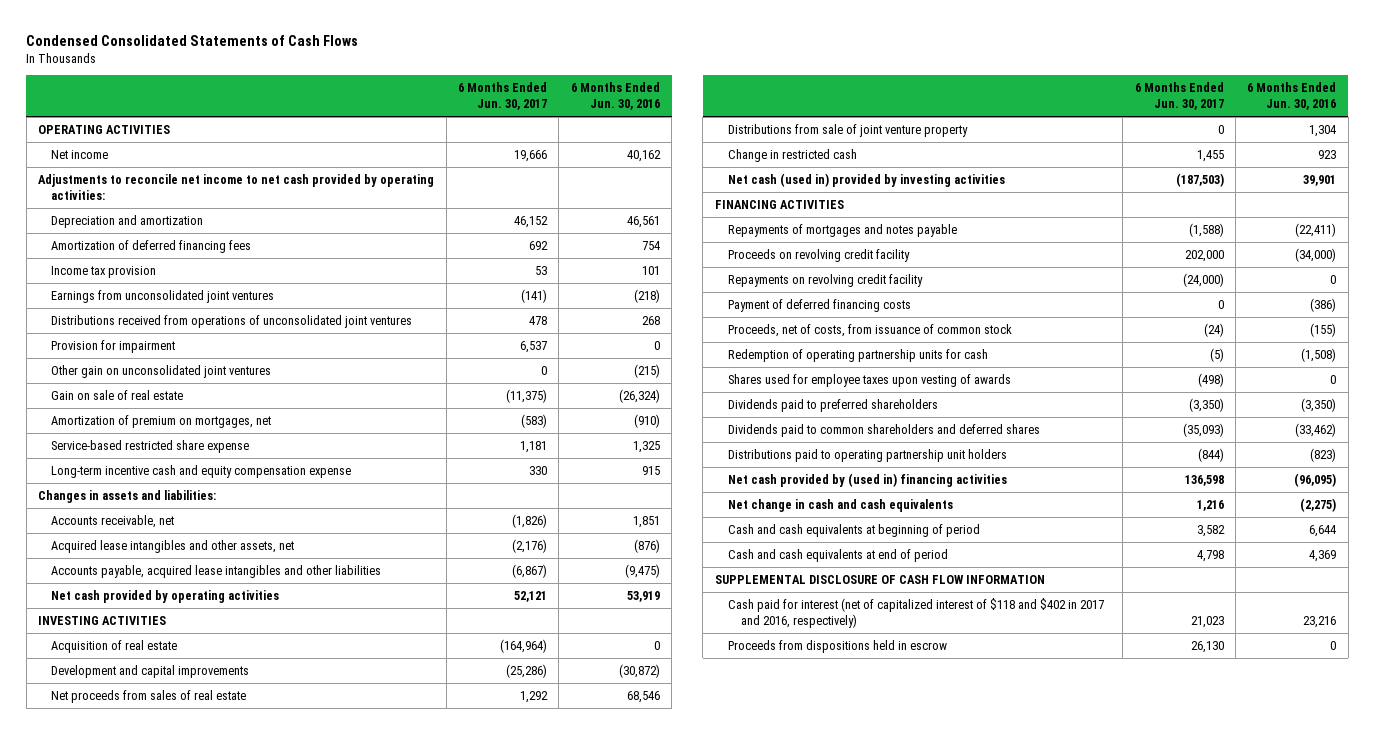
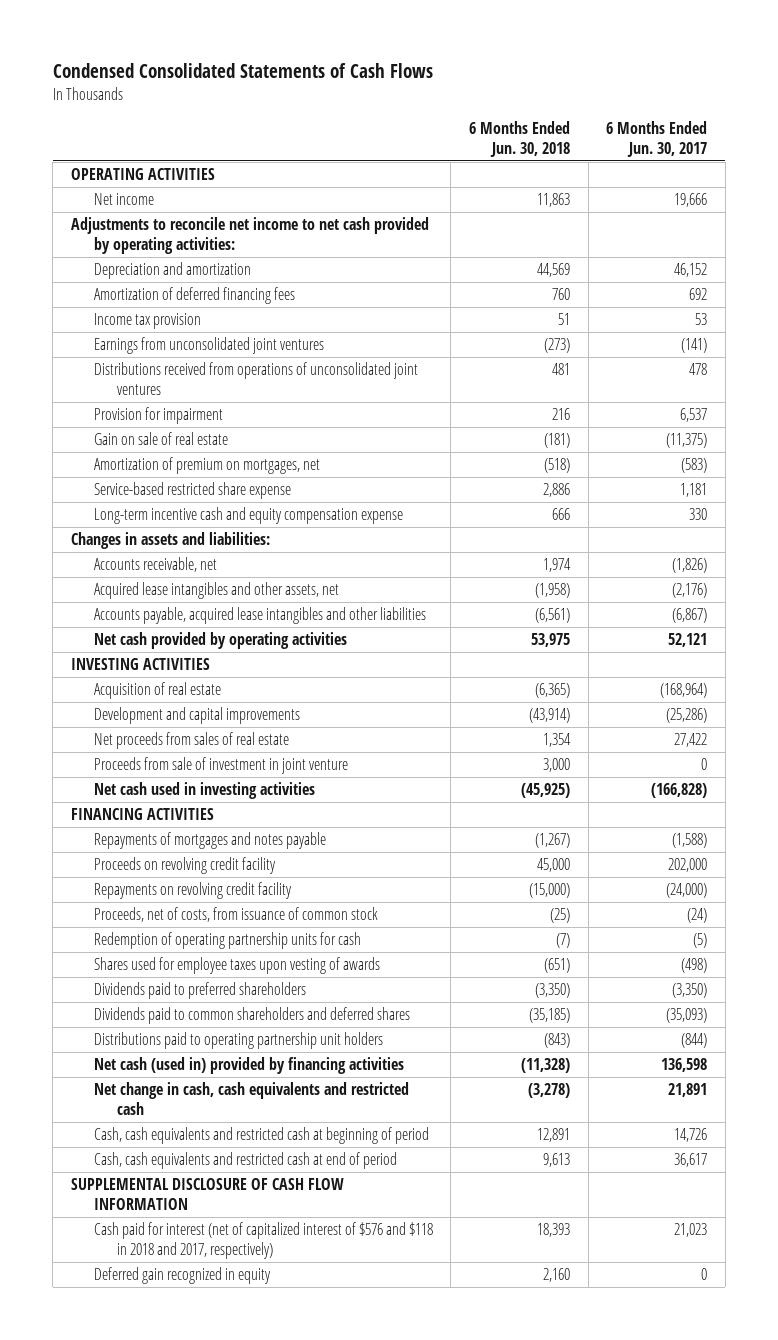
- | 6 Months Ended Jun. 30, 2017 | 6 Months Ended Jun. 30, 2016
+ | 6 Months Ended Jun. 30, 2018 | 6 Months Ended Jun. 30, 2017
- Other gain on unconsolidated joint ventures | 0 | (215)
- Acquisition of real estate | (164,964) | 0
+ Acquisition of real estate | (6,365) | (168,964)
- Net proceeds from sales of real estate | 1,292 | 68,546
- Distributions from sale of joint venture property | 0 | 1,304
- Change in restricted cash | 1,455 | 923
- Net cash (used in) provided by investing activities | (187,503) | 39,901
+ Net proceeds from sales of real estate | 1,354 | 27,422
+ Proceeds from sale of investment in joint venture | 3,000 | 0
+ Net cash used in investing activities | (45,925) | (166,828)
- Payment of deferred financing costs | 0 | (386)
- Net cash provided by (used in) financing activities | 136,598 | (96,095)
- Net change in cash and cash equivalents | 1,216 | (2,275)
- Cash and cash equivalents at beginning of period | 3,582 | 6,644
- Cash and cash equivalents at end of period | 4,798 | 4,369
+ Net cash (used in) provided by financing activities | (11,328) | 136,598
+ Net change in cash, cash equivalents and restricted cash | (3,278) | 21,891
+ Cash, cash equivalents and restricted cash at beginning of period | 12,891 | 14,726
+ Cash, cash equivalents and restricted cash at end of period | 9,613 | 36,617
- Cash paid for interest (net of capitalized interest of $118 and $402 in 2017 and 2016, respectively) | 21,023 | 23,216
- Proceeds from dispositions held in escrow | 26,130 | 0
+ Cash paid for interest (net of capitalized interest of $576 and $118 in 2018 and 2017, respectively) | 18,393 | 21,023
+ Deferred gain recognized in equity | 2,160 | 0

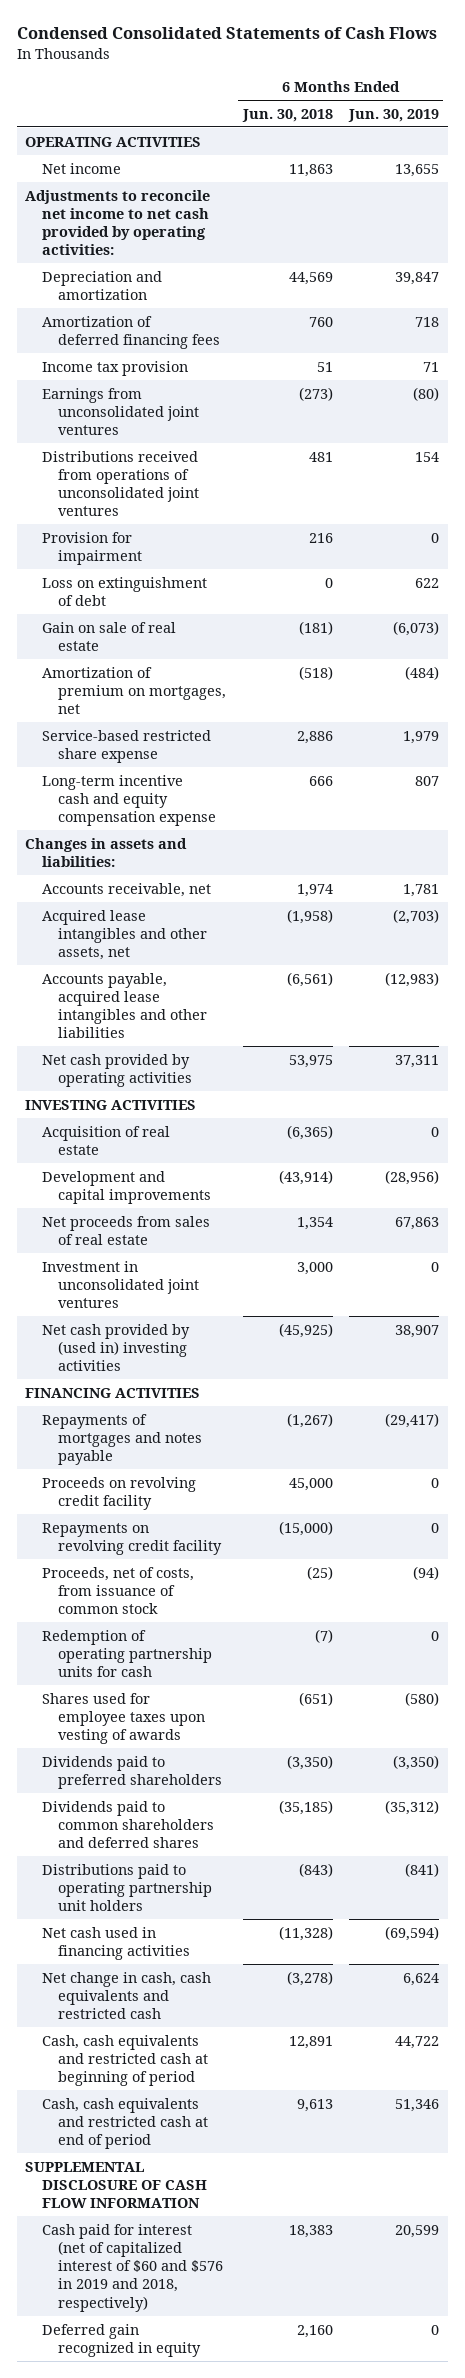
- | 6 Months Ended Jun. 30, 2018 | 6 Months Ended Jun. 30, 2017
+ | 6 Months Ended Jun. 30, 2018 | 6 Months Ended Jun. 30, 2019
+ Loss on extinguishment of debt | 0 | 622
- Proceeds from sale of investment in joint venture | 3,000 | 0
- Net cash used in investing activities | (45,925) | (166,828)
+ Investment in unconsolidated joint ventures | 3,000 | 0
+ Net cash provided by (used in) investing activities | (45,925) | 38,907
- Net cash (used in) provided by financing activities | (11,328) | 136,598
+ Net cash used in financing activities | (11,328) | (69,594)
- Cash paid for interest (net of capitalized interest of $576 and $118 in 2018 and 2017, respectively) | 18,393 | 21,023
+ Cash paid for interest (net of capitalized interest of $60 and $576 in 2019 and 2018, respectively) | 18,383 | 20,599

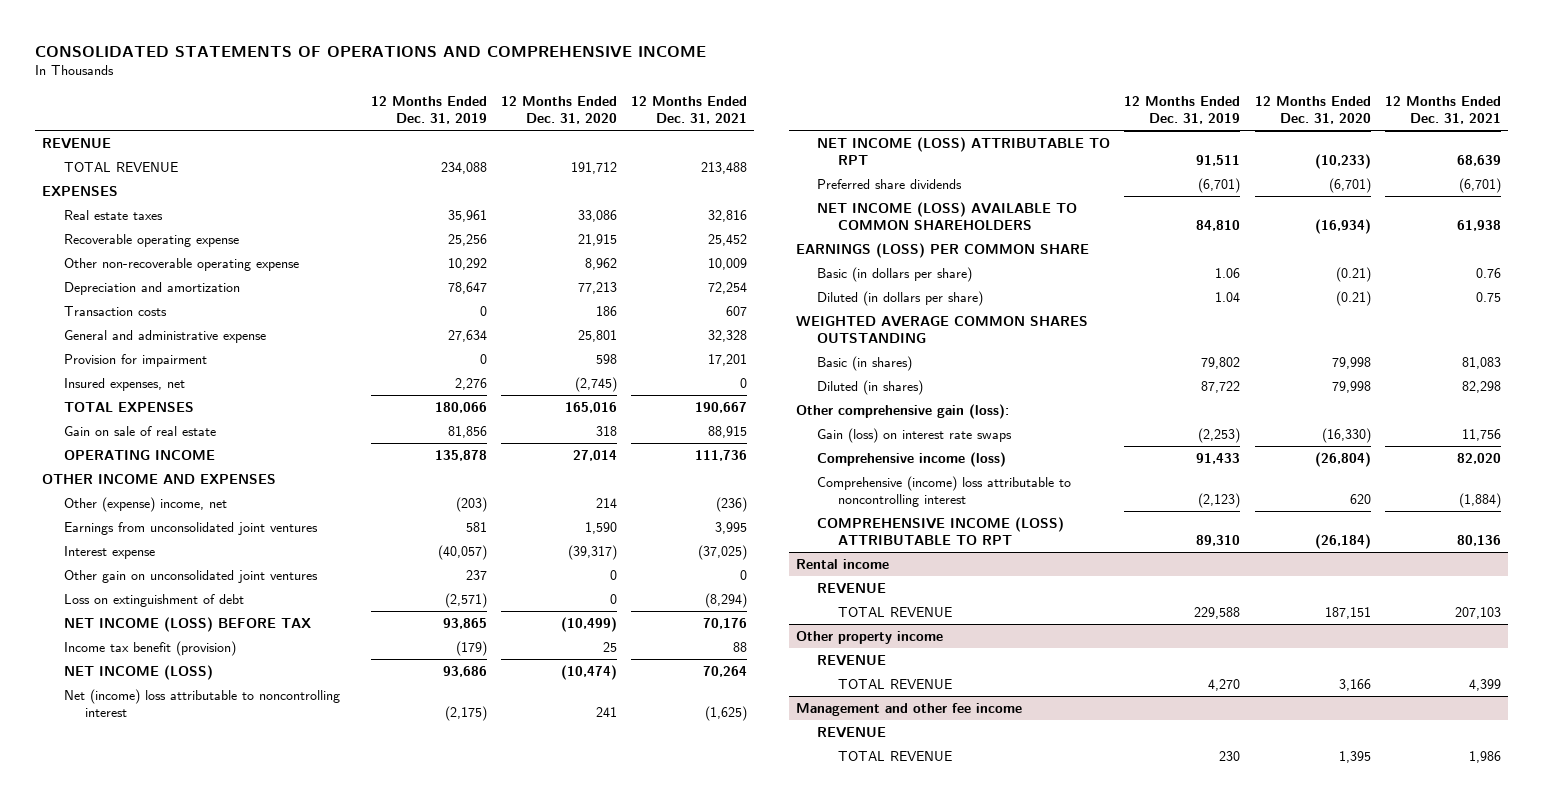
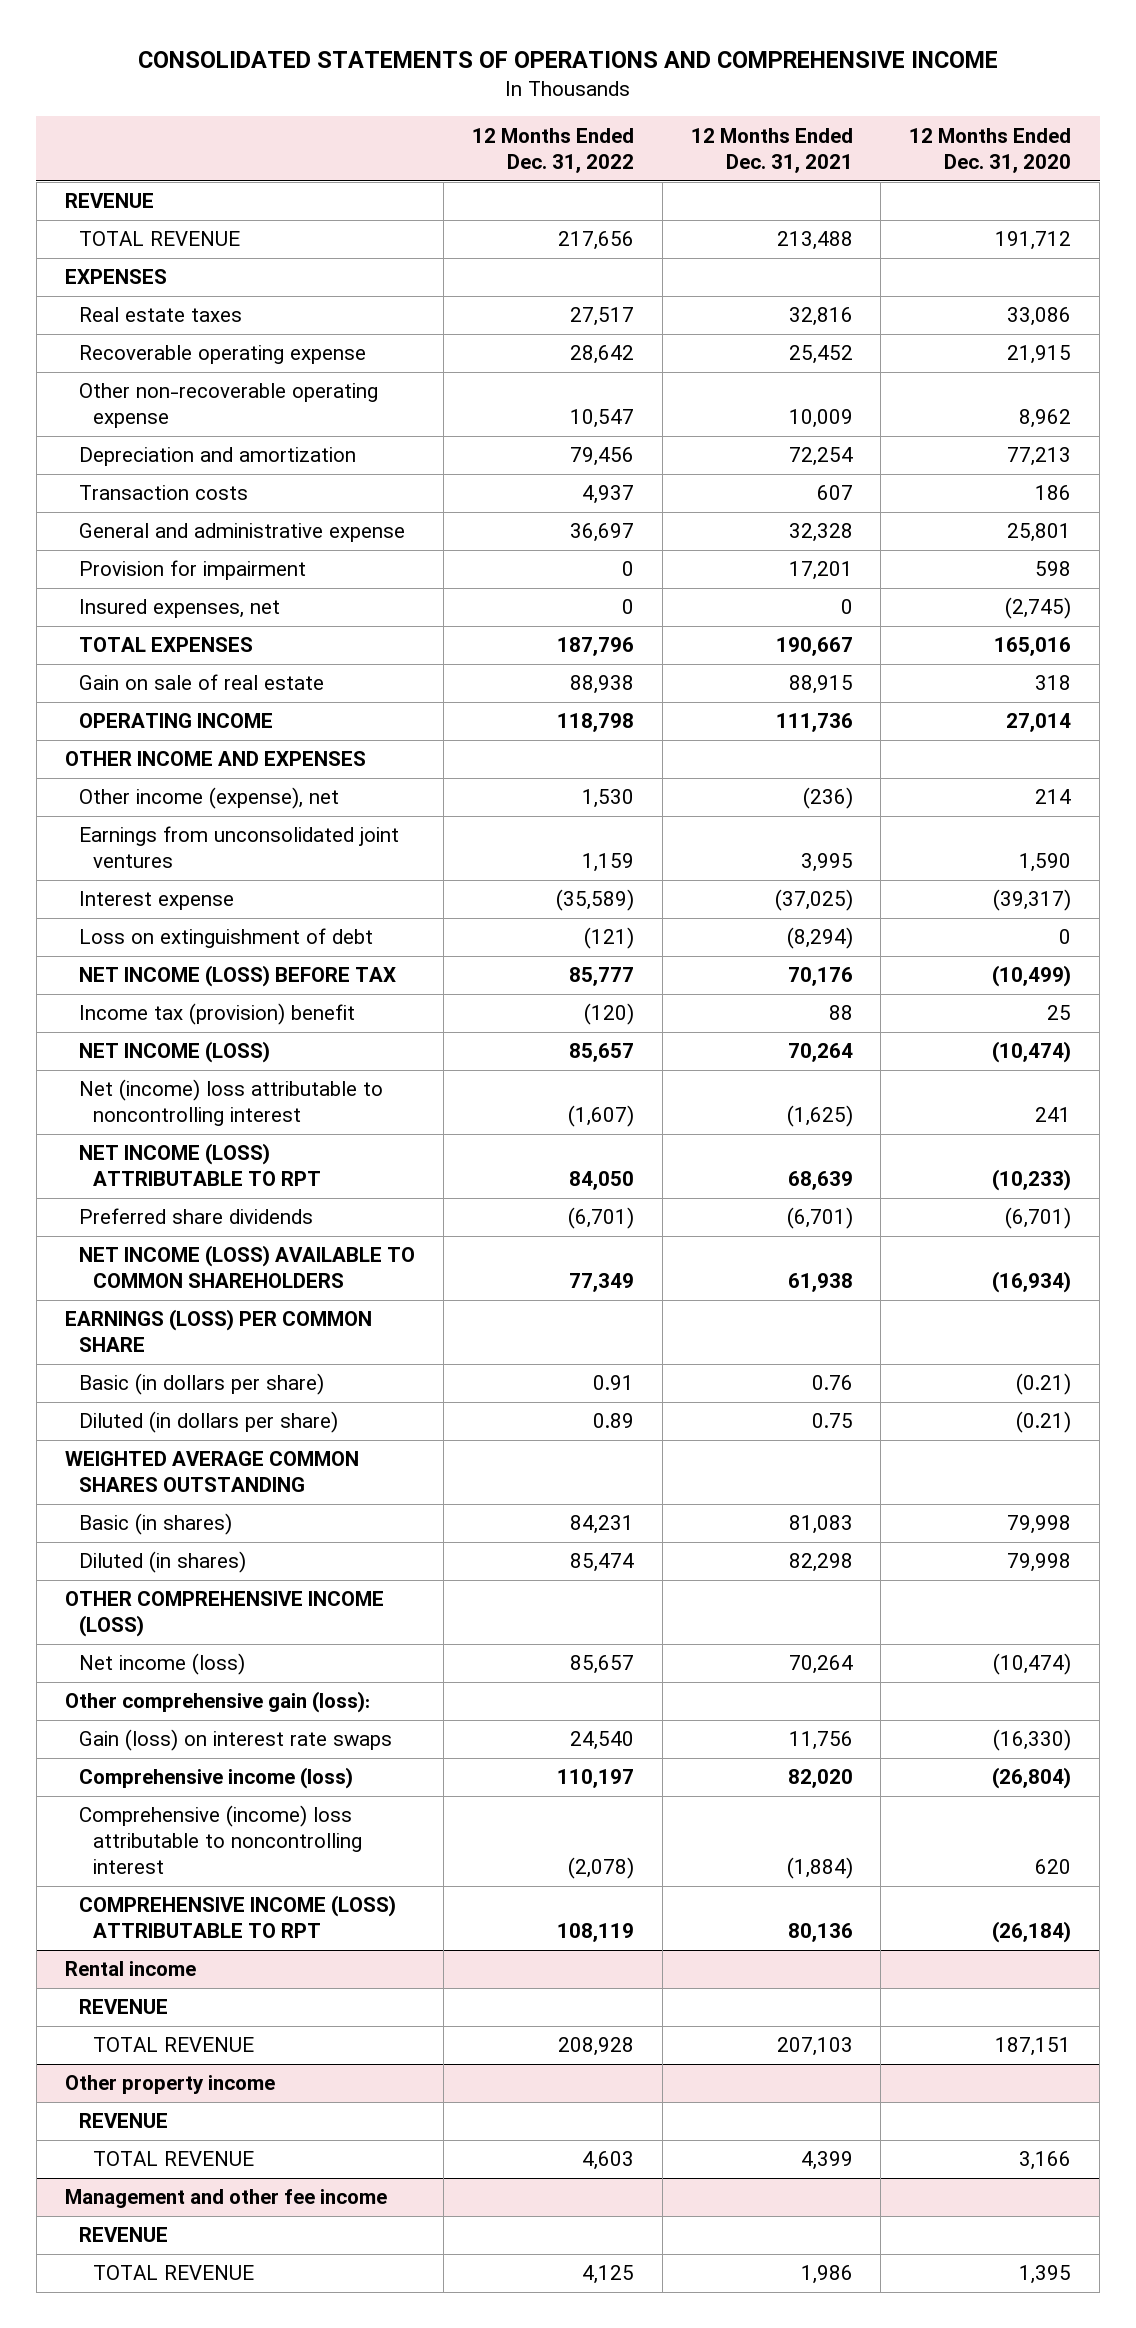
- | 12 Months Ended Dec. 31, 2019 | 12 Months Ended Dec. 31, 2020 | 12 Months Ended Dec. 31, 2021
+ | 12 Months Ended Dec. 31, 2022 | 12 Months Ended Dec. 31, 2021 | 12 Months Ended Dec. 31, 2020
- Other (expense) income, net | (203) | 214 | (236)
+ Other income (expense), net | 1,530 | (236) | 214
- Other gain on unconsolidated joint ventures | 237 | 0 | 0
- Income tax benefit (provision) | (179) | 25 | 88
+ Income tax (provision) benefit | (120) | 88 | 25
+ OTHER COMPREHENSIVE INCOME (LOSS)
+ Net income (loss) | 85,657 | 70,264 | (10,474)

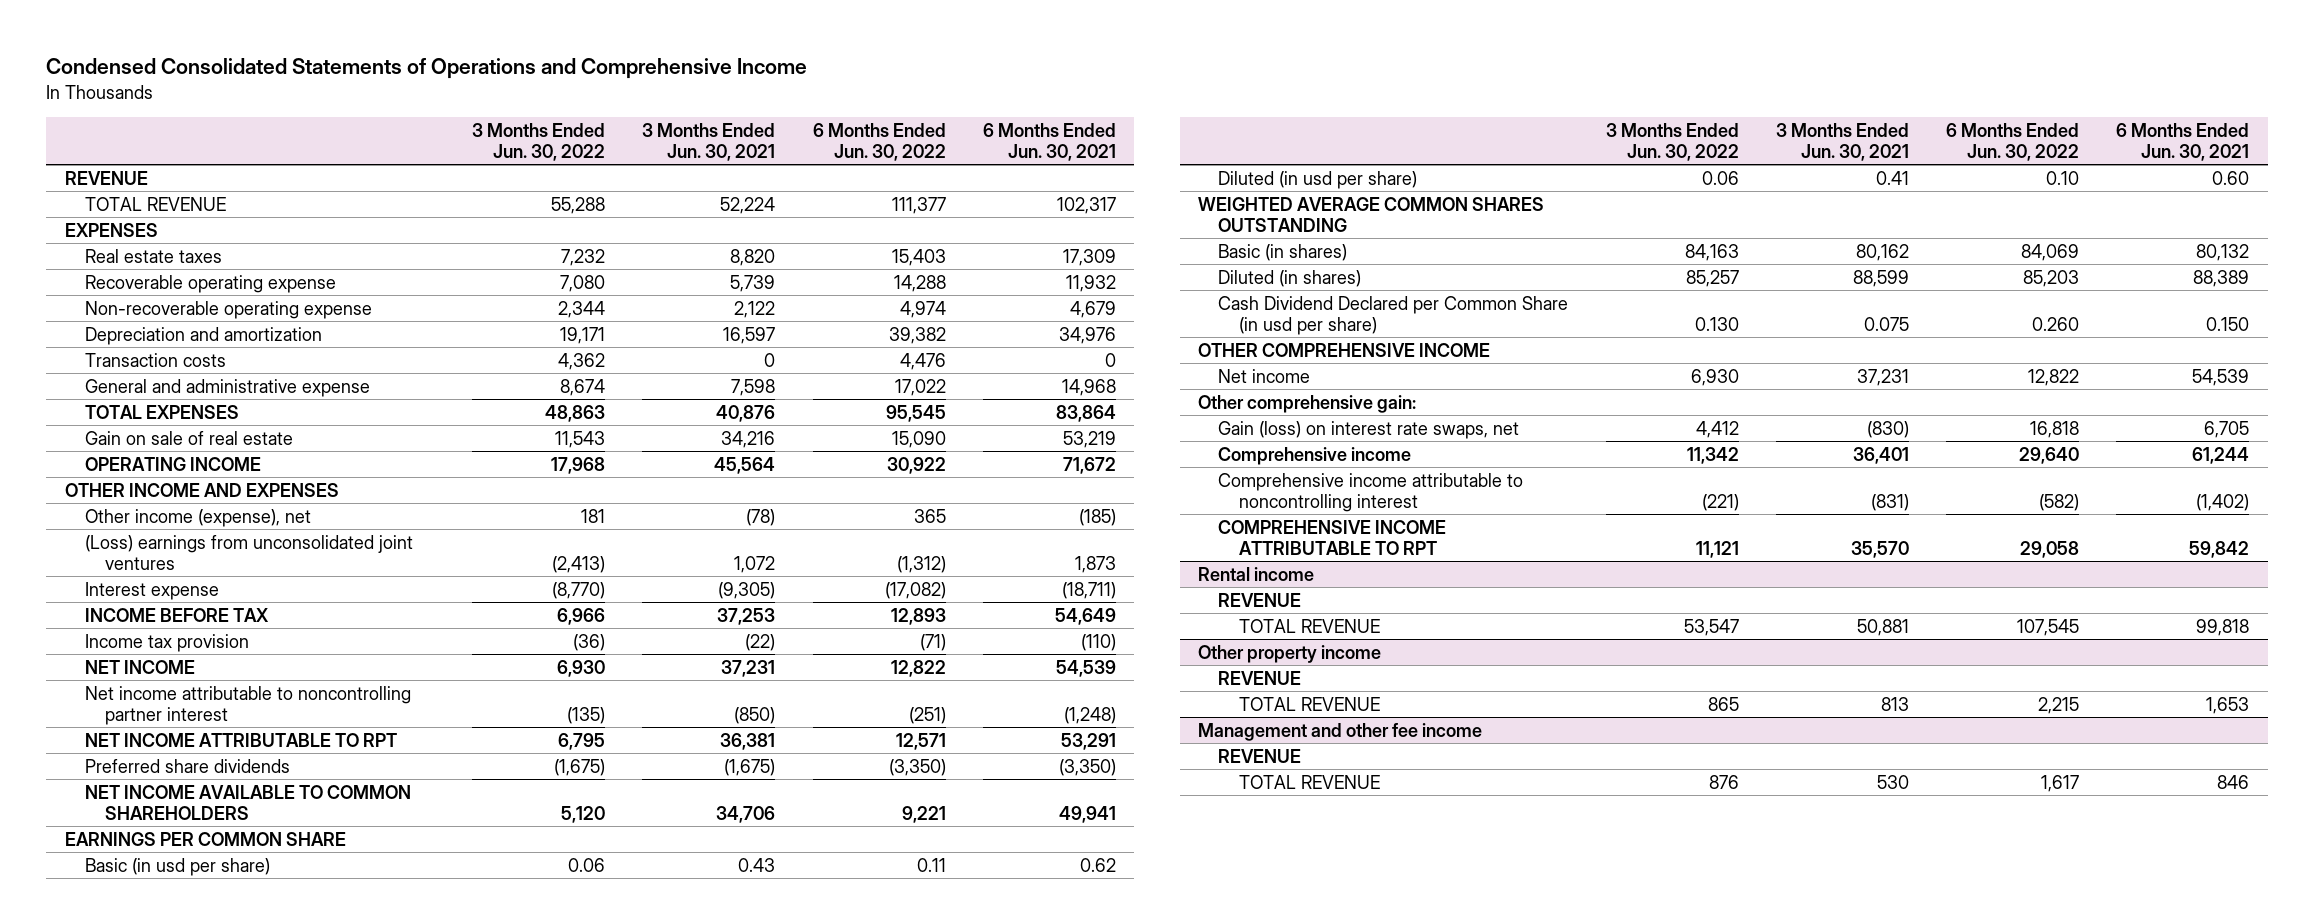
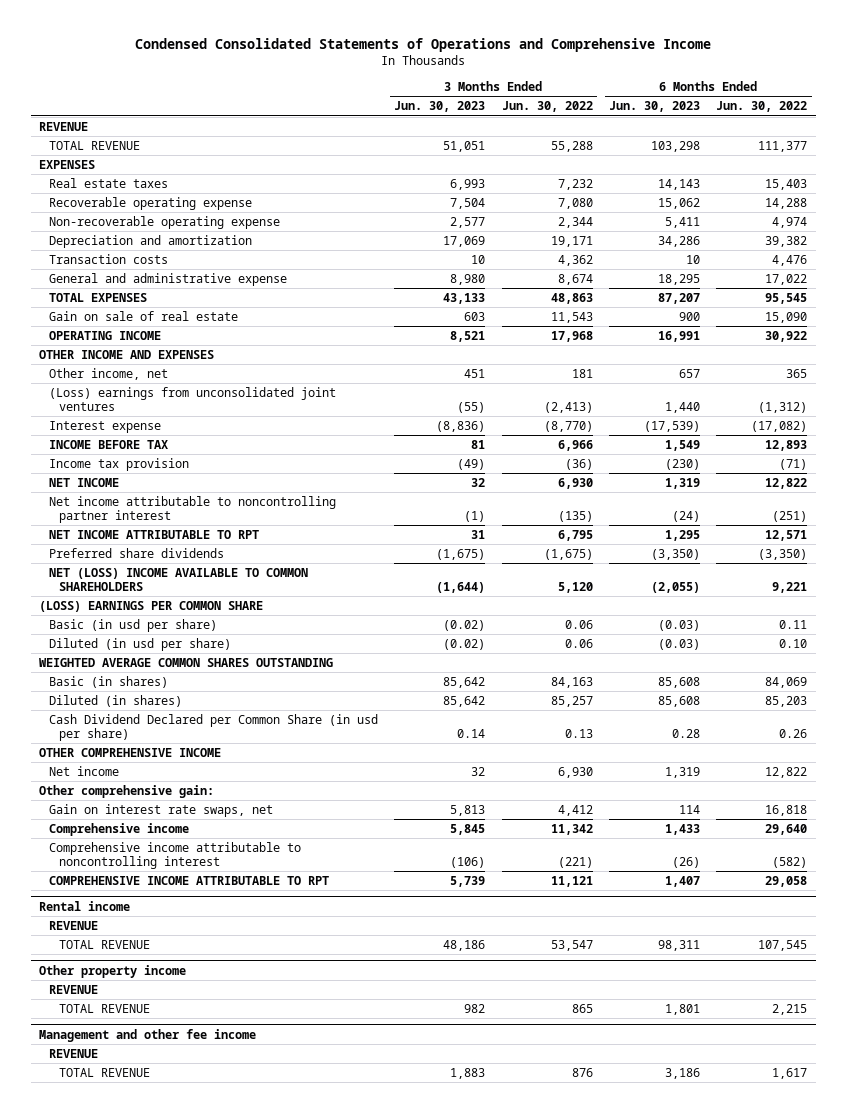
- | 3 Months Ended Jun. 30, 2022 | 3 Months Ended Jun. 30, 2021 | 6 Months Ended Jun. 30, 2022 | 6 Months Ended Jun. 30, 2021
+ | 3 Months Ended Jun. 30, 2023 | 3 Months Ended Jun. 30, 2022 | 6 Months Ended Jun. 30, 2023 | 6 Months Ended Jun. 30, 2022
- Other income (expense), net | 181 | (78) | 365 | (185)
+ Other income, net | 451 | 181 | 657 | 365
- NET INCOME AVAILABLE TO COMMON SHAREHOLDERS | 5,120 | 34,706 | 9,221 | 49,941
- EARNINGS PER COMMON SHARE
+ NET (LOSS) INCOME AVAILABLE TO COMMON SHAREHOLDERS | (1,644) | 5,120 | (2,055) | 9,221
+ (LOSS) EARNINGS PER COMMON SHARE
- Cash Dividend Declared per Common Share (in usd per share) | 0.130 | 0.075 | 0.260 | 0.150
+ Cash Dividend Declared per Common Share (in usd per share) | 0.14 | 0.13 | 0.28 | 0.26
- Gain (loss) on interest rate swaps, net | 4,412 | (830) | 16,818 | 6,705
+ Gain on interest rate swaps, net | 5,813 | 4,412 | 114 | 16,818

